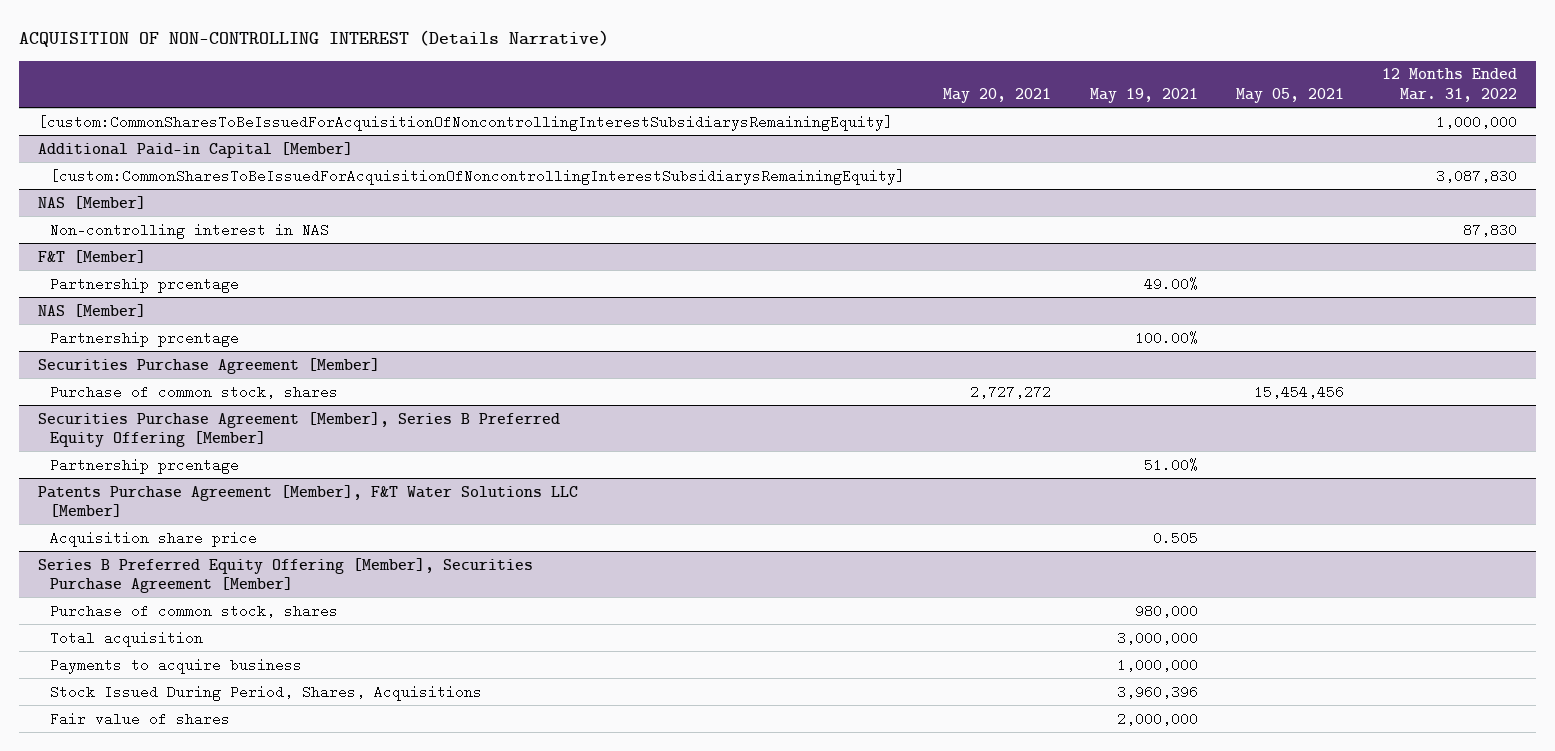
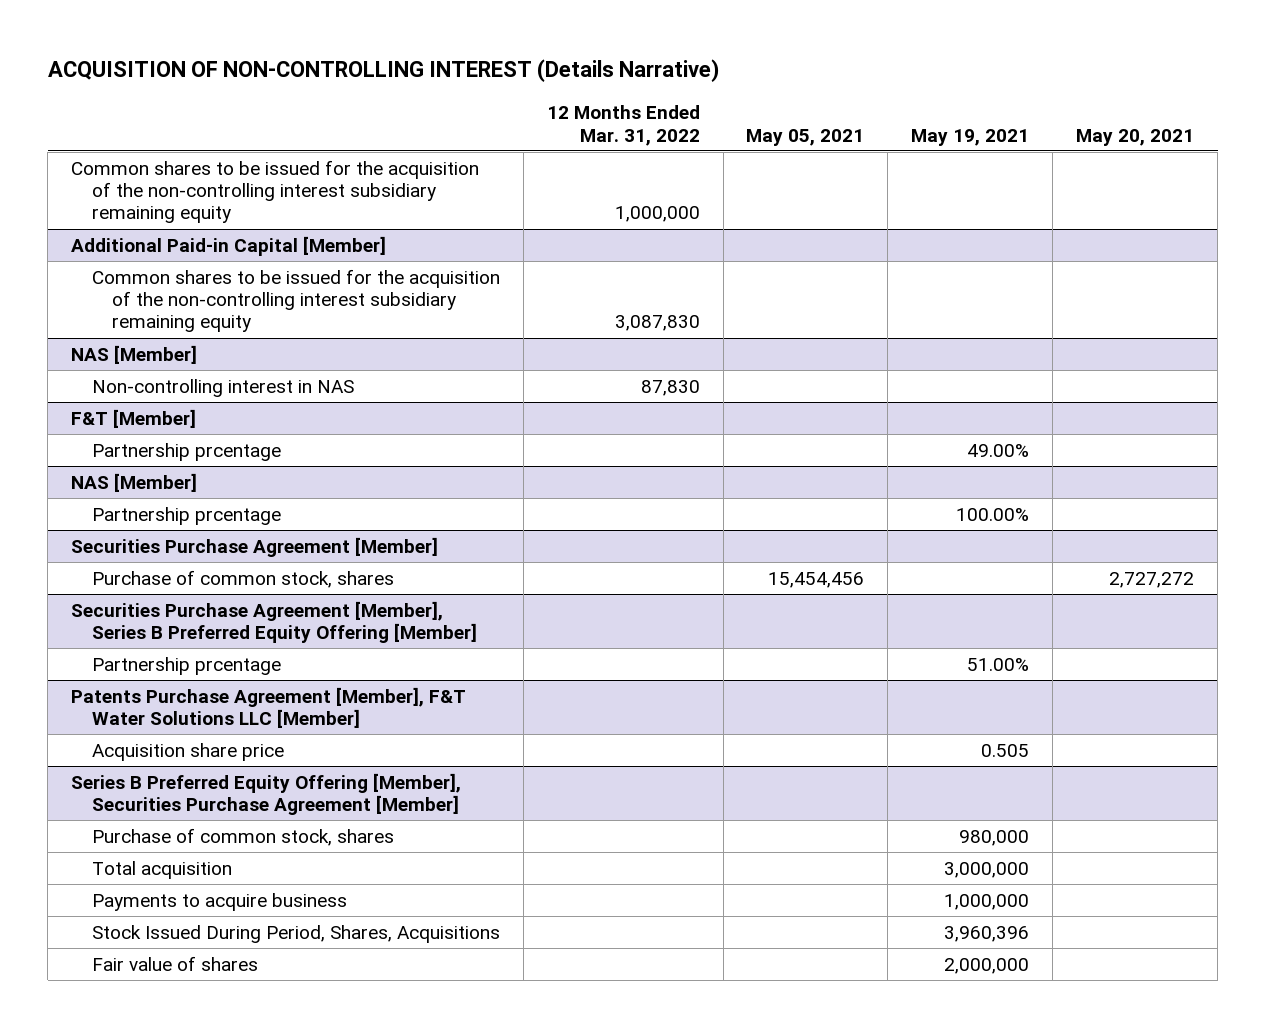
- | May 20, 2021 | May 19, 2021 | May 05, 2021 | 12 Months Ended Mar. 31, 2022
+ | 12 Months Ended Mar. 31, 2022 | May 05, 2021 | May 19, 2021 | May 20, 2021
- [custom:CommonSharesToBeIssuedForAcquisitionOfNoncontrollingInterestSubsidiarysRemainingEquity] | | | | 1,000,000
+ Common shares to be issued for the acquisition of the non-controlling interest subsidiary remaining equity | 1,000,000 | | |
@ Additional Paid-in Capital [Member]
- [custom:CommonSharesToBeIssuedForAcquisitionOfNoncontrollingInterestSubsidiarysRemainingEquity] | | | | 3,087,830
+ Common shares to be issued for the acquisition of the non-controlling interest subsidiary remaining equity | 3,087,830 | | |

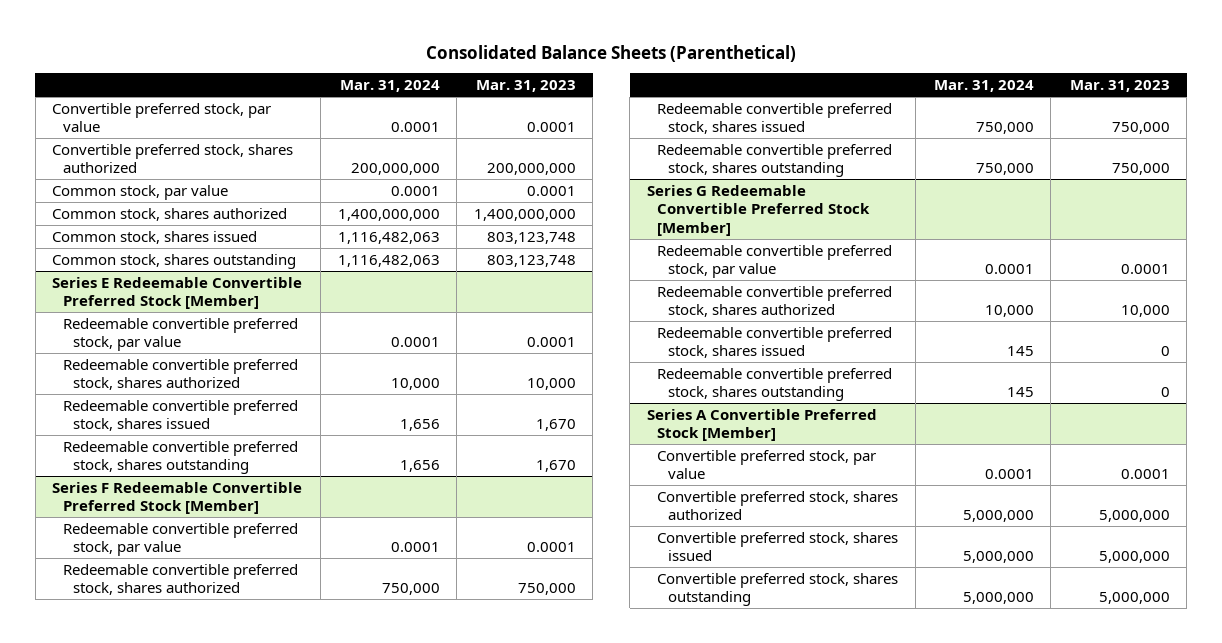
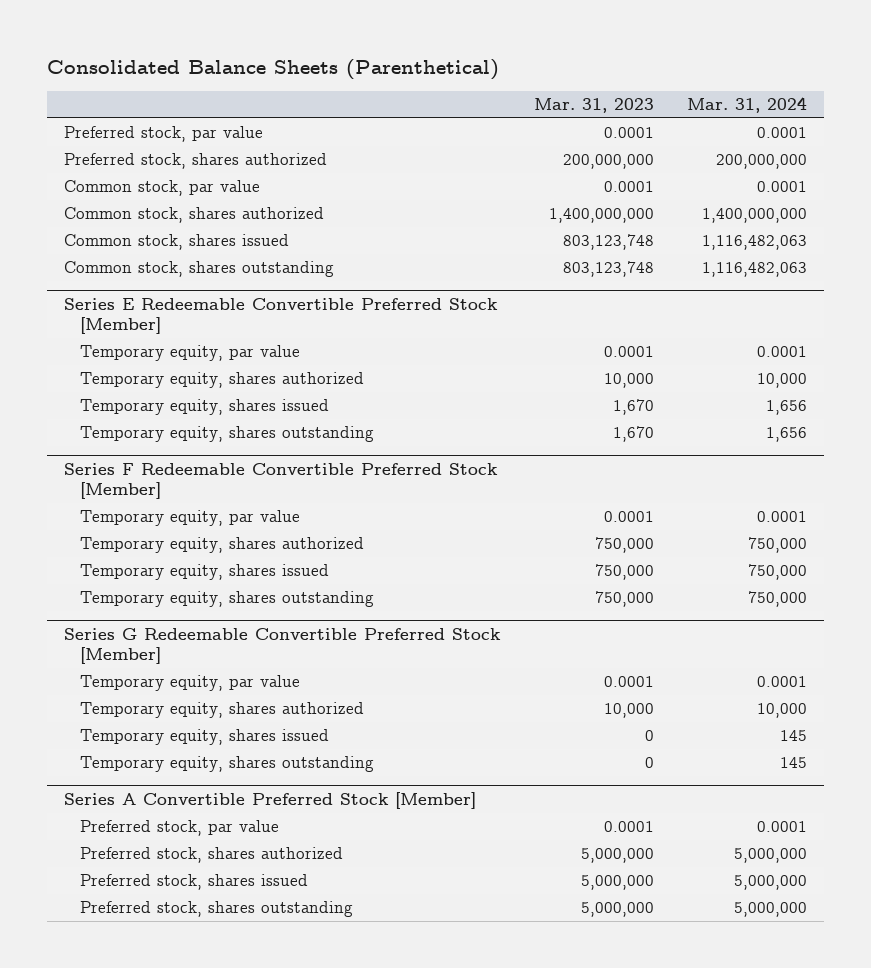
- | Mar. 31, 2024 | Mar. 31, 2023
+ | Mar. 31, 2023 | Mar. 31, 2024
- Convertible preferred stock, par value | 0.0001 | 0.0001
- Convertible preferred stock, shares authorized | 200,000,000 | 200,000,000
+ Preferred stock, par value | 0.0001 | 0.0001
+ Preferred stock, shares authorized | 200,000,000 | 200,000,000
@ Series E Redeemable Convertible Preferred Stock [Member]
- Redeemable convertible preferred stock, par value | 0.0001 | 0.0001
- Redeemable convertible preferred stock, shares authorized | 10,000 | 10,000
- Redeemable convertible preferred stock, shares issued | 1,656 | 1,670
- Redeemable convertible preferred stock, shares outstanding | 1,656 | 1,670
+ Temporary equity, par value | 0.0001 | 0.0001
+ Temporary equity, shares authorized | 10,000 | 10,000
+ Temporary equity, shares issued | 1,670 | 1,656
+ Temporary equity, shares outstanding | 1,670 | 1,656
@ Series F Redeemable Convertible Preferred Stock [Member]
- Redeemable convertible preferred stock, par value | 0.0001 | 0.0001
- Redeemable convertible preferred stock, shares authorized | 750,000 | 750,000
- Redeemable convertible preferred stock, shares issued | 750,000 | 750,000
- Redeemable convertible preferred stock, shares outstanding | 750,000 | 750,000
+ Temporary equity, par value | 0.0001 | 0.0001
+ Temporary equity, shares authorized | 750,000 | 750,000
+ Temporary equity, shares issued | 750,000 | 750,000
+ Temporary equity, shares outstanding | 750,000 | 750,000
@ Series G Redeemable Convertible Preferred Stock [Member]
- Redeemable convertible preferred stock, par value | 0.0001 | 0.0001
- Redeemable convertible preferred stock, shares authorized | 10,000 | 10,000
- Redeemable convertible preferred stock, shares issued | 145 | 0
- Redeemable convertible preferred stock, shares outstanding | 145 | 0
+ Temporary equity, par value | 0.0001 | 0.0001
+ Temporary equity, shares authorized | 10,000 | 10,000
+ Temporary equity, shares issued | 0 | 145
+ Temporary equity, shares outstanding | 0 | 145
@ Series A Convertible Preferred Stock [Member]
- Convertible preferred stock, par value | 0.0001 | 0.0001
- Convertible preferred stock, shares authorized | 5,000,000 | 5,000,000
- Convertible preferred stock, shares issued | 5,000,000 | 5,000,000
- Convertible preferred stock, shares outstanding | 5,000,000 | 5,000,000
+ Preferred stock, par value | 0.0001 | 0.0001
+ Preferred stock, shares authorized | 5,000,000 | 5,000,000
+ Preferred stock, shares issued | 5,000,000 | 5,000,000
+ Preferred stock, shares outstanding | 5,000,000 | 5,000,000

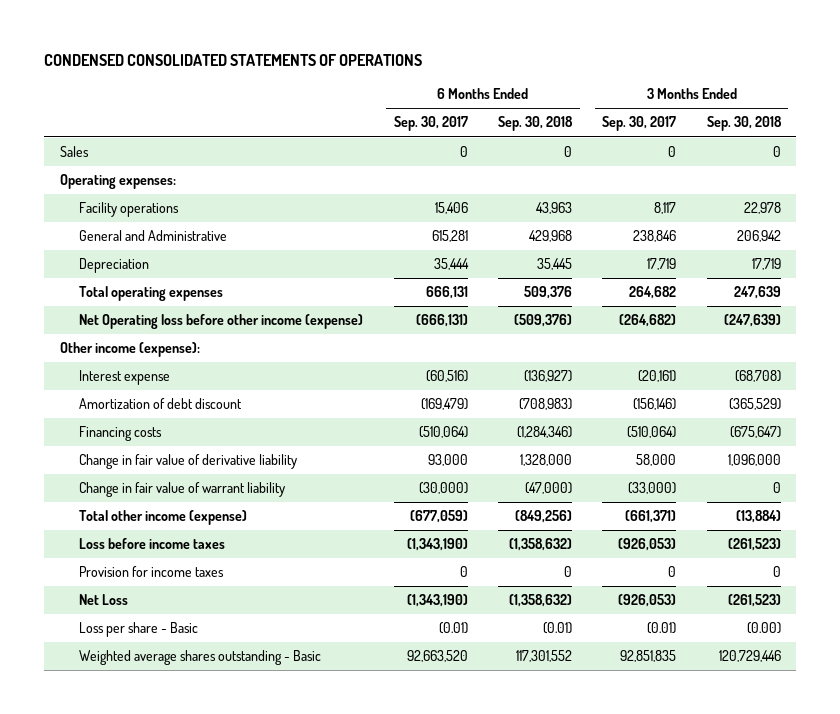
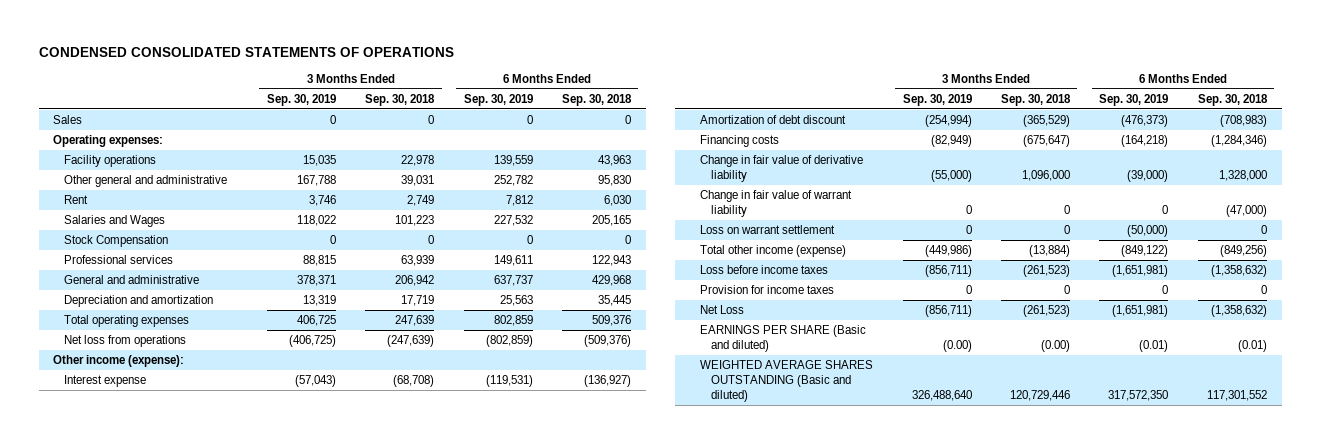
- | 6 Months Ended Sep. 30, 2017 | 6 Months Ended Sep. 30, 2018 | 3 Months Ended Sep. 30, 2017 | 3 Months Ended Sep. 30, 2018
+ | 3 Months Ended Sep. 30, 2019 | 3 Months Ended Sep. 30, 2018 | 6 Months Ended Sep. 30, 2019 | 6 Months Ended Sep. 30, 2018
- General and Administrative | 615,281 | 429,968 | 238,846 | 206,942
- Depreciation | 35,444 | 35,445 | 17,719 | 17,719
+ Other general and administrative | 167,788 | 39,031 | 252,782 | 95,830
+ Rent | 3,746 | 2,749 | 7,812 | 6,030
+ Salaries and Wages | 118,022 | 101,223 | 227,532 | 205,165
+ Stock Compensation | 0 | 0 | 0 | 0
+ Professional services | 88,815 | 63,939 | 149,611 | 122,943
+ General and administrative | 378,371 | 206,942 | 637,737 | 429,968
+ Depreciation and amortization | 13,319 | 17,719 | 25,563 | 35,445
- Net Operating loss before other income (expense) | (666,131) | (509,376) | (264,682) | (247,639)
+ Net loss from operations | (406,725) | (247,639) | (802,859) | (509,376)
+ Loss on warrant settlement | 0 | 0 | (50,000) | 0
- Loss per share - Basic | (0.01) | (0.01) | (0.01) | (0.00)
- Weighted average shares outstanding - Basic | 92,663,520 | 117,301,552 | 92,851,835 | 120,729,446
+ EARNINGS PER SHARE (Basic and diluted) | (0.00) | (0.00) | (0.01) | (0.01)
+ WEIGHTED AVERAGE SHARES OUTSTANDING (Basic and diluted) | 326,488,640 | 120,729,446 | 317,572,350 | 117,301,552

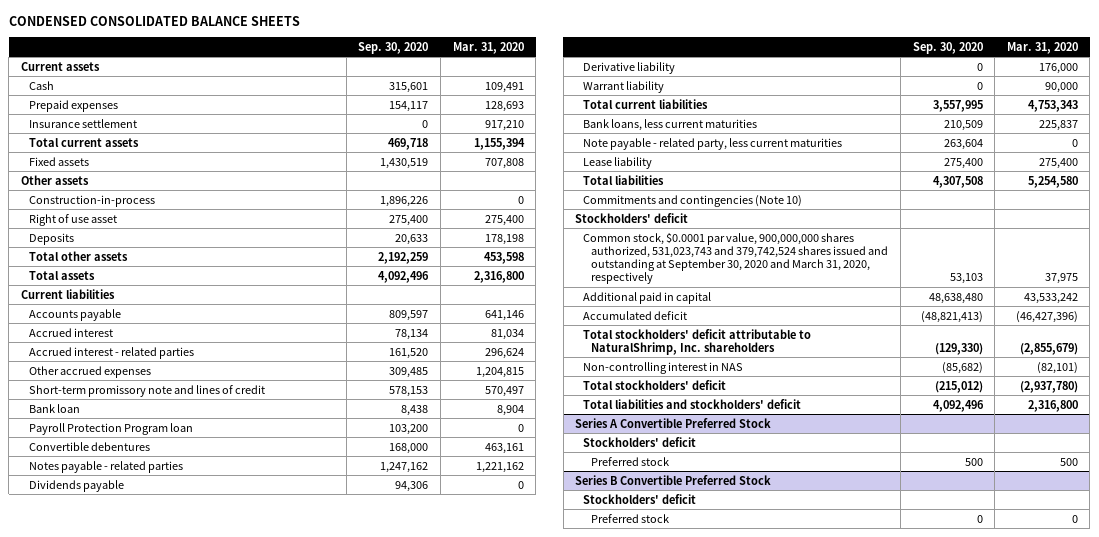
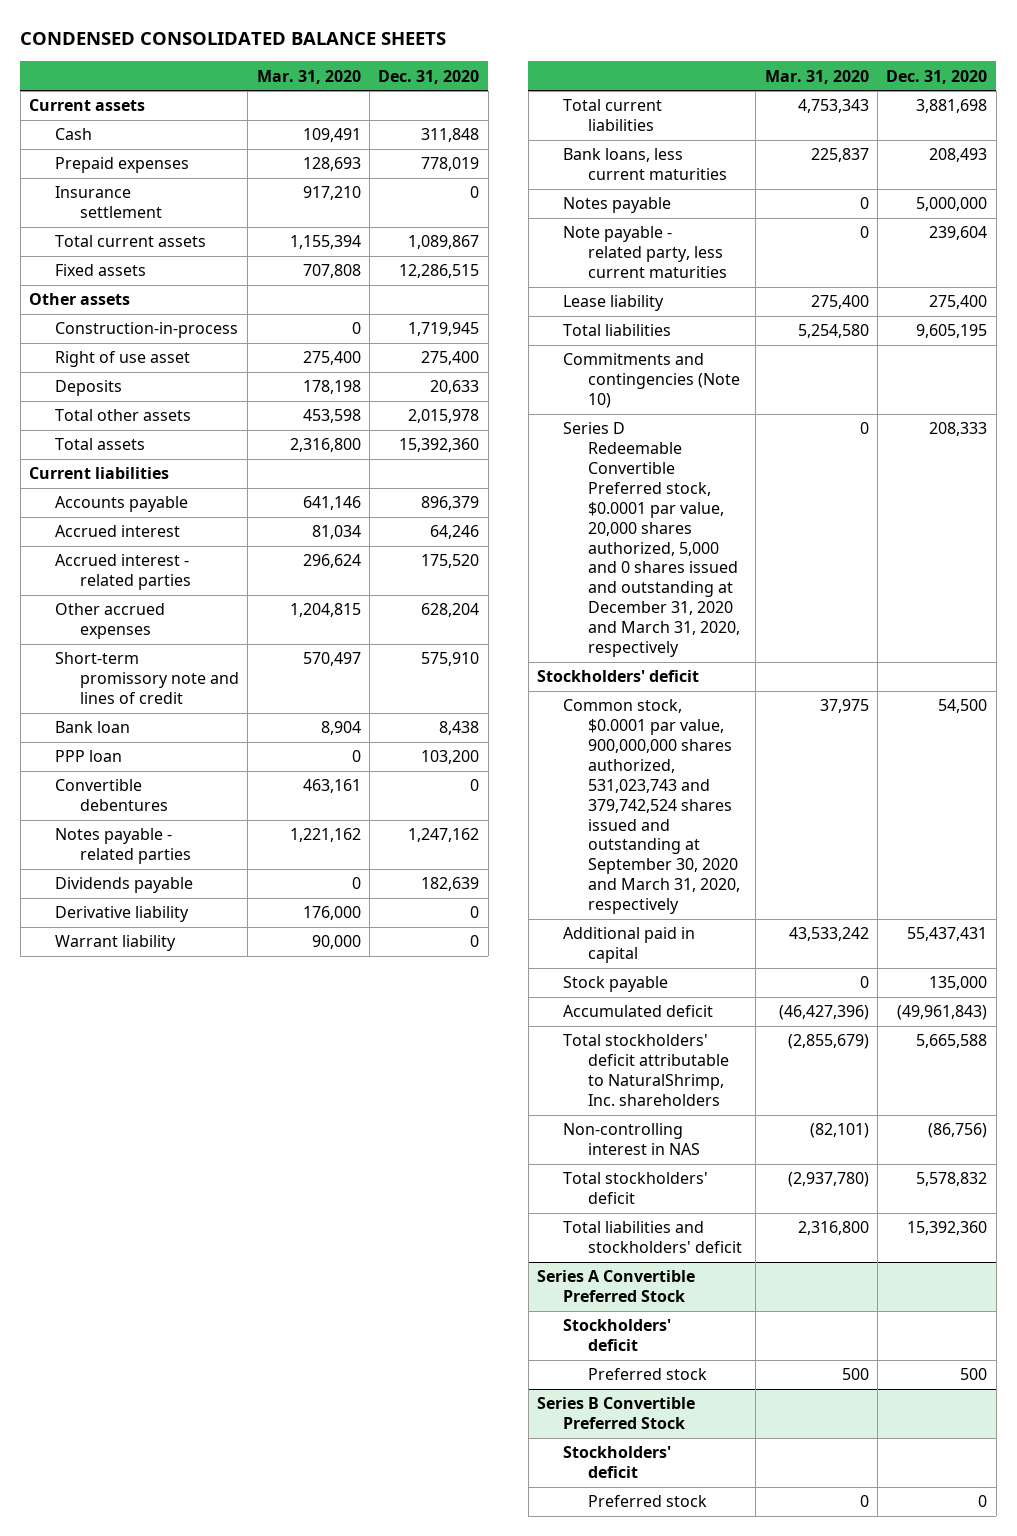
- | Sep. 30, 2020 | Mar. 31, 2020
+ | Mar. 31, 2020 | Dec. 31, 2020
- Payroll Protection Program loan | 103,200 | 0
+ PPP loan | 0 | 103,200
+ Notes payable | 0 | 5,000,000
+ Series D Redeemable Convertible Preferred stock, $0.0001 par value, 20,000 shares authorized, 5,000 and 0 shares issued and outstanding at December 31, 2020 and March 31, 2020, respectively | 0 | 208,333
+ Stock payable | 0 | 135,000

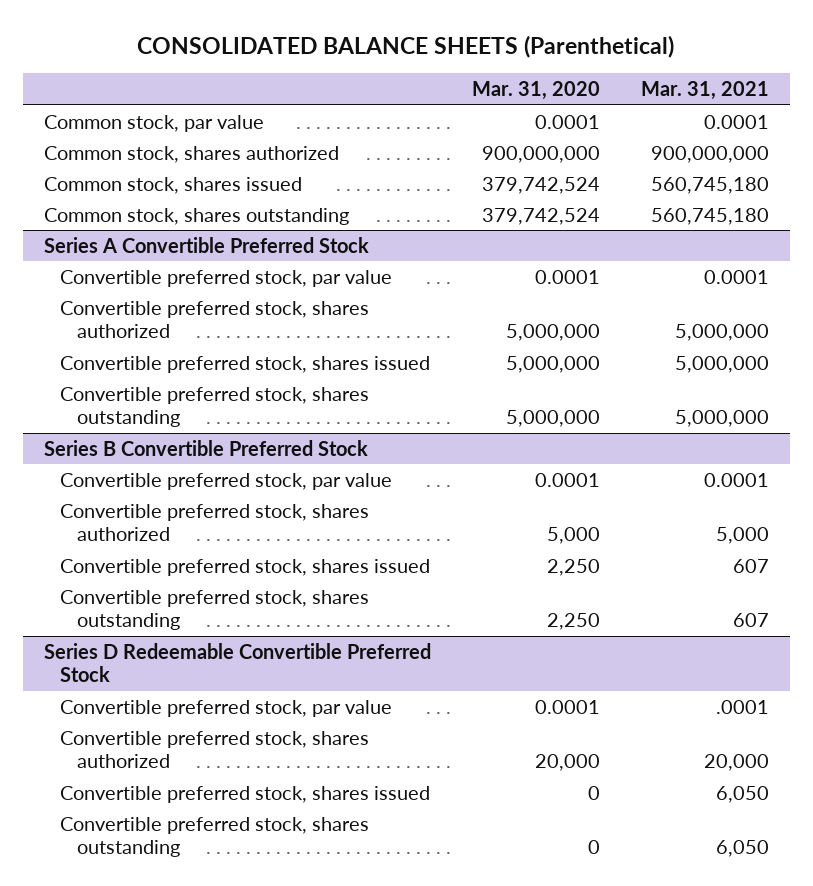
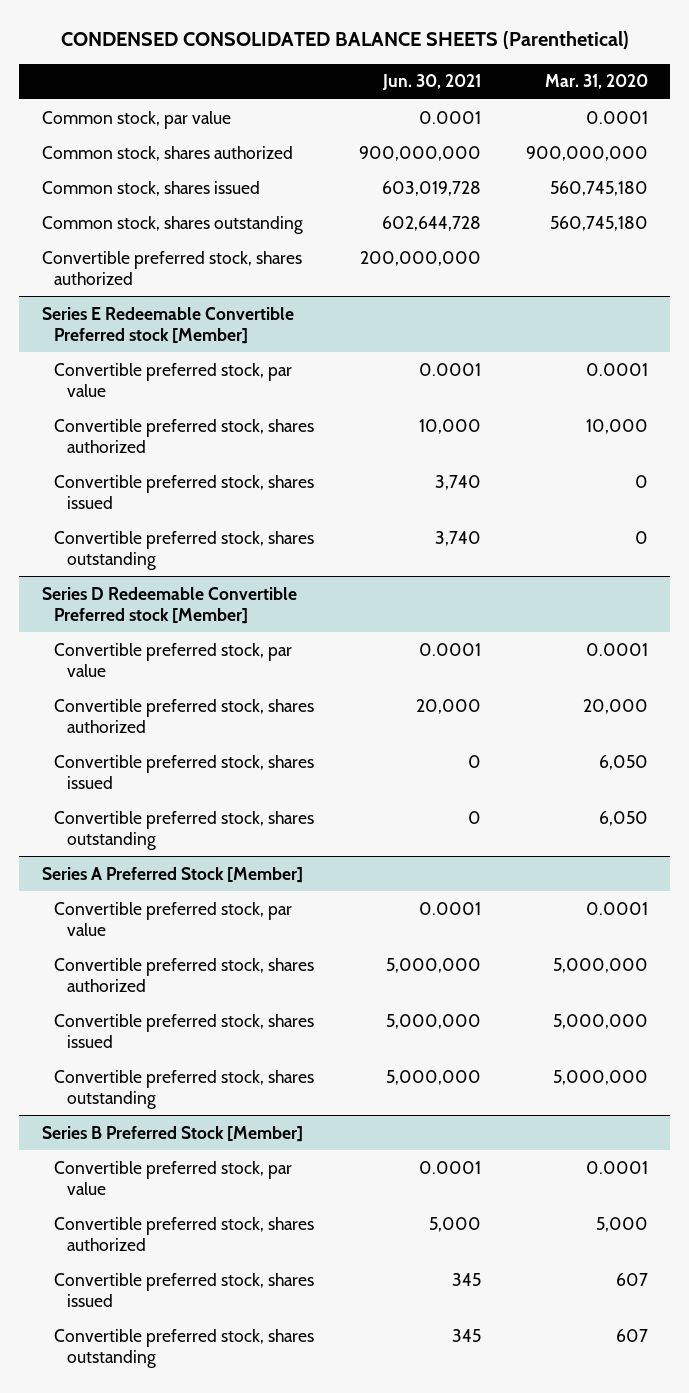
- CONSOLIDATED BALANCE SHEETS (Parenthetical)
+ CONDENSED CONSOLIDATED BALANCE SHEETS (Parenthetical)
- | Mar. 31, 2020 | Mar. 31, 2021
+ | Jun. 30, 2021 | Mar. 31, 2020
- Common stock, shares issued | 379,742,524 | 560,745,180
- Common stock, shares outstanding | 379,742,524 | 560,745,180
- Series A Convertible Preferred Stock
+ Common stock, shares issued | 603,019,728 | 560,745,180
+ Common stock, shares outstanding | 602,644,728 | 560,745,180
+ Convertible preferred stock, shares authorized | 200,000,000 |
+ Series E Redeemable Convertible Preferred stock [Member]
+ Convertible preferred stock, shares authorized | 10,000 | 10,000
+ Convertible preferred stock, shares issued | 3,740 | 0
+ Convertible preferred stock, shares outstanding | 3,740 | 0
+ Series D Redeemable Convertible Preferred stock [Member]
+ Convertible preferred stock, par value | 0.0001 | 0.0001
+ Convertible preferred stock, shares authorized | 20,000 | 20,000
+ Convertible preferred stock, shares issued | 0 | 6,050
+ Convertible preferred stock, shares outstanding | 0 | 6,050
+ Series A Preferred Stock [Member]
+ Convertible preferred stock, par value | 0.0001 | 0.0001
- Series B Convertible Preferred Stock
+ Series B Preferred Stock [Member]
- Convertible preferred stock, shares issued | 2,250 | 607
- Convertible preferred stock, shares outstanding | 2,250 | 607
- Series D Redeemable Convertible Preferred Stock
- Convertible preferred stock, par value | 0.0001 | .0001
- Convertible preferred stock, shares authorized | 20,000 | 20,000
- Convertible preferred stock, shares issued | 0 | 6,050
- Convertible preferred stock, shares outstanding | 0 | 6,050
+ Convertible preferred stock, shares issued | 345 | 607
+ Convertible preferred stock, shares outstanding | 345 | 607

